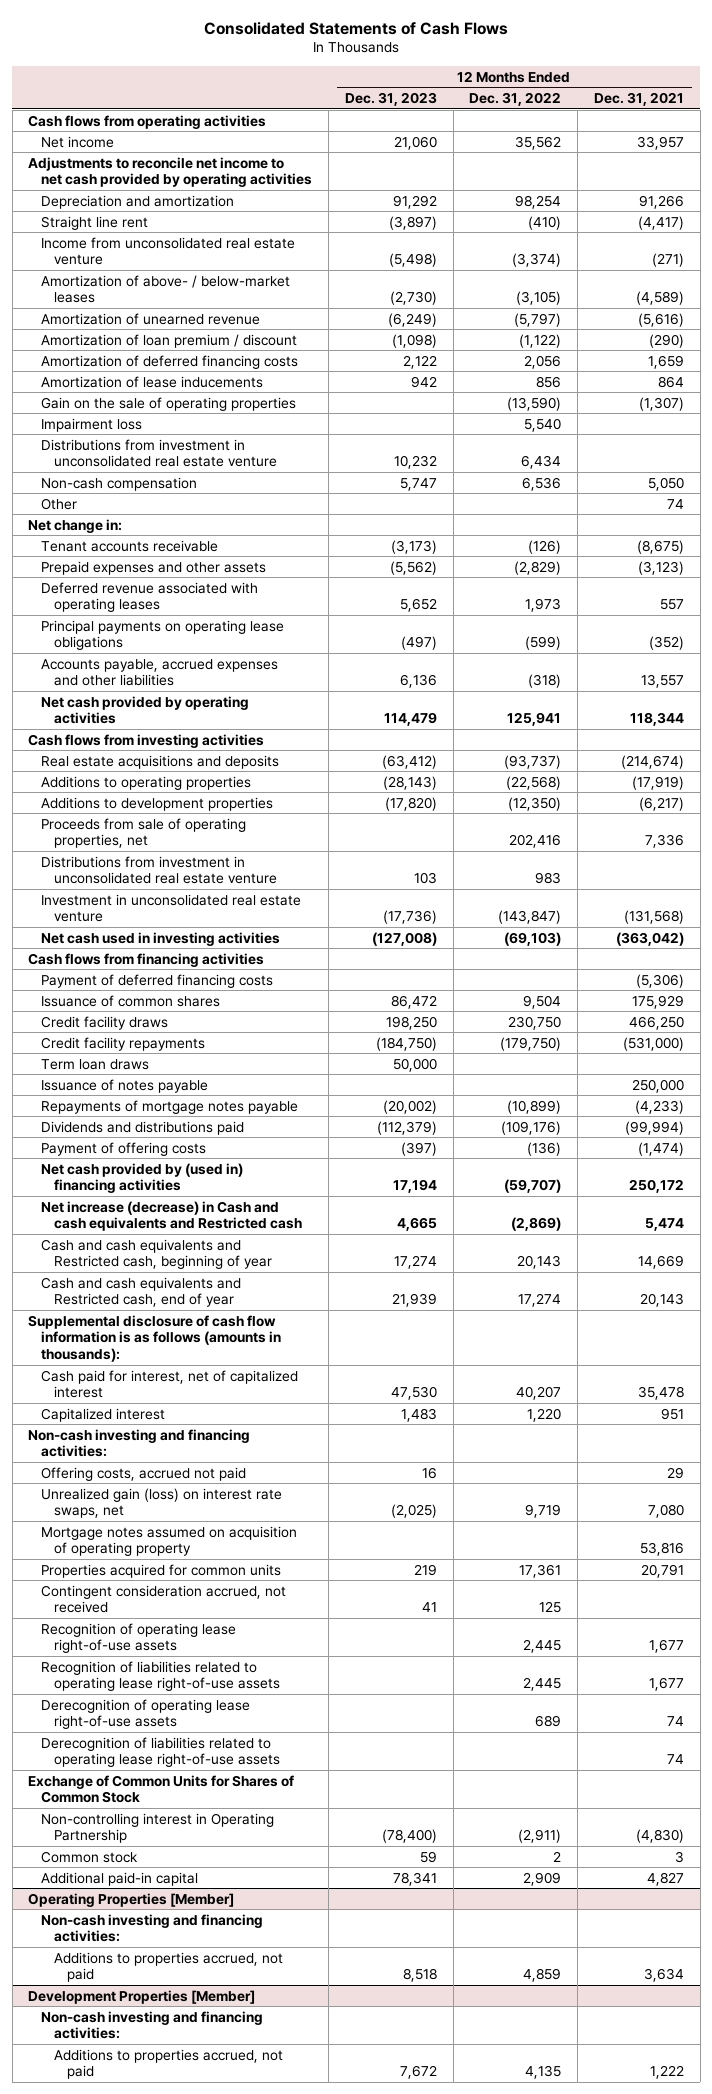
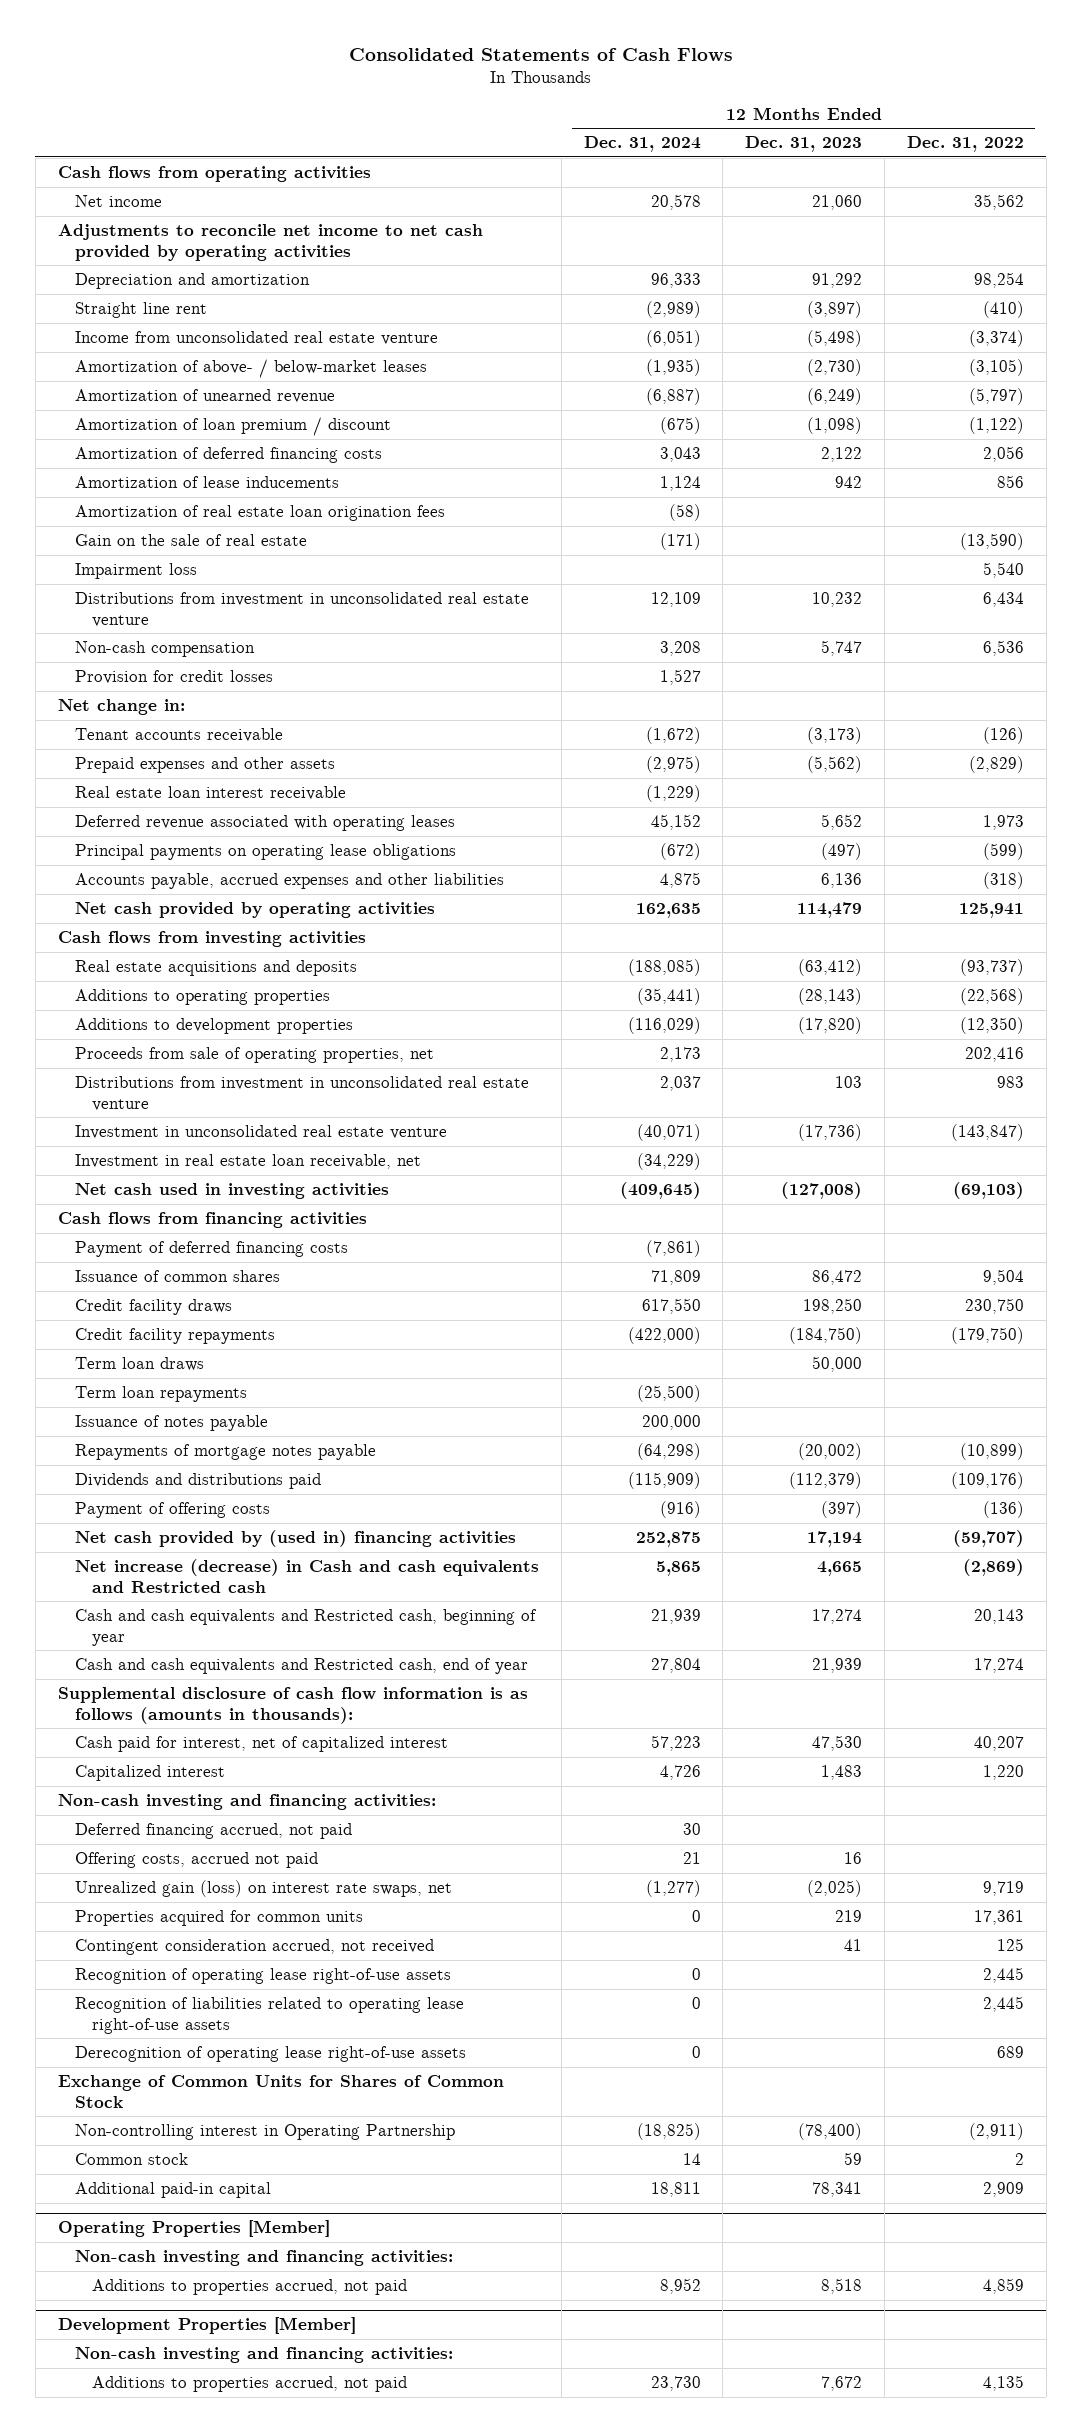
- | 12 Months Ended Dec. 31, 2023 | 12 Months Ended Dec. 31, 2022 | 12 Months Ended Dec. 31, 2021
+ | 12 Months Ended Dec. 31, 2024 | 12 Months Ended Dec. 31, 2023 | 12 Months Ended Dec. 31, 2022
- Gain on the sale of operating properties | | (13,590) | (1,307)
+ Amortization of real estate loan origination fees | (58) | |
+ Gain on the sale of real estate | (171) | | (13,590)
- Other | | | 74
+ Provision for credit losses | 1,527 | |
+ Real estate loan interest receivable | (1,229) | |
+ Investment in real estate loan receivable, net | (34,229) | |
+ Term loan repayments | (25,500) | |
+ Deferred financing accrued, not paid | 30 | |
- Mortgage notes assumed on acquisition of operating property | | | 53,816
- Derecognition of liabilities related to operating lease right-of-use assets | | | 74

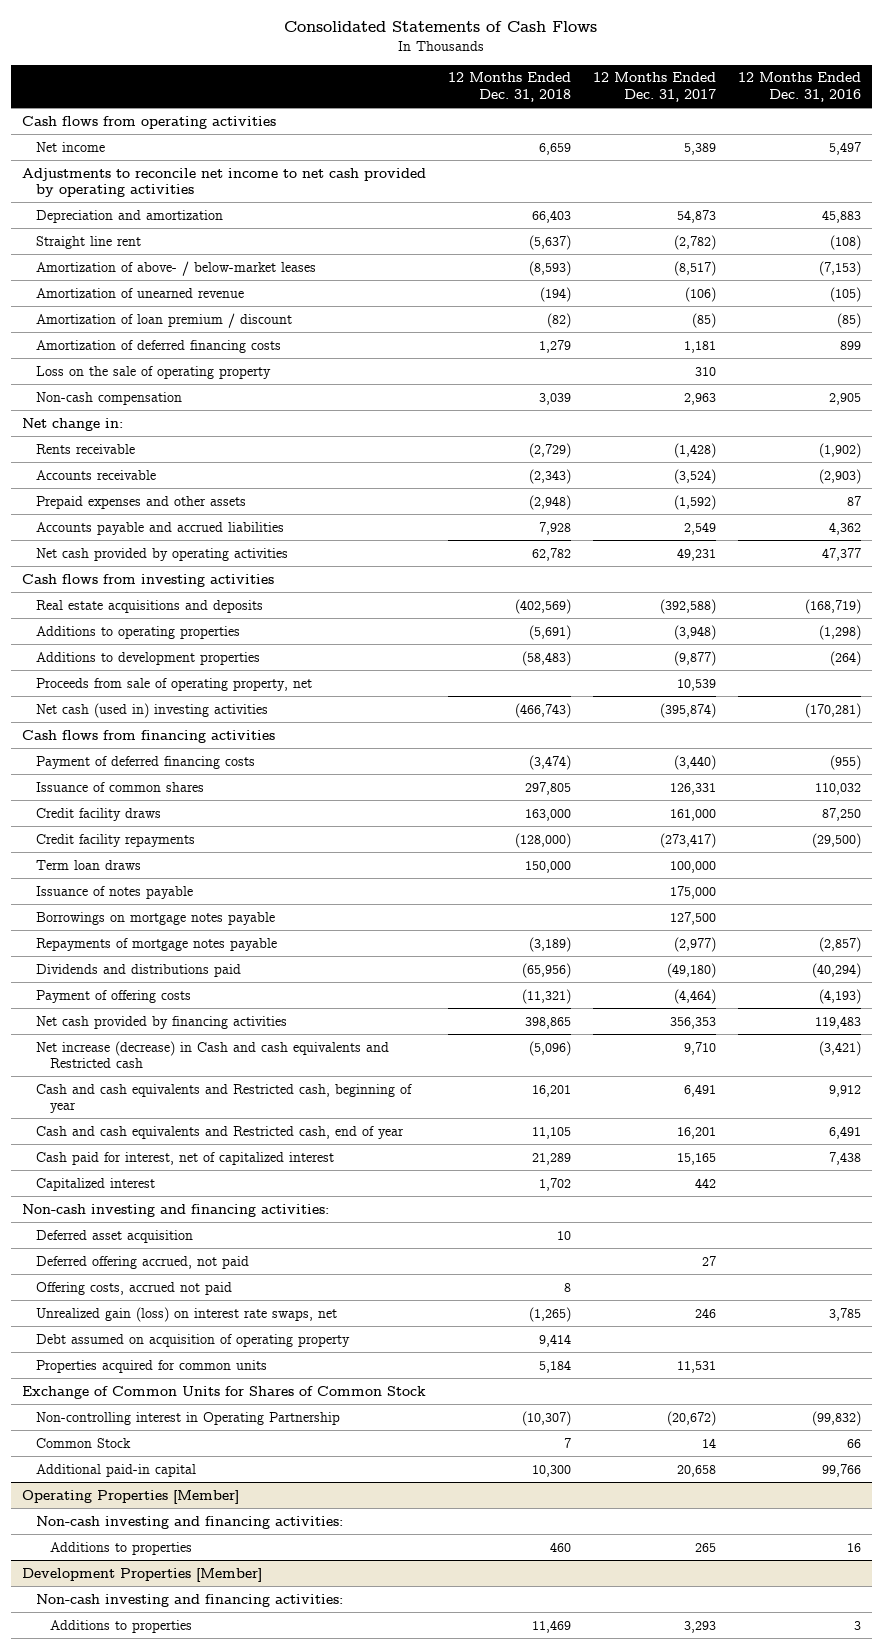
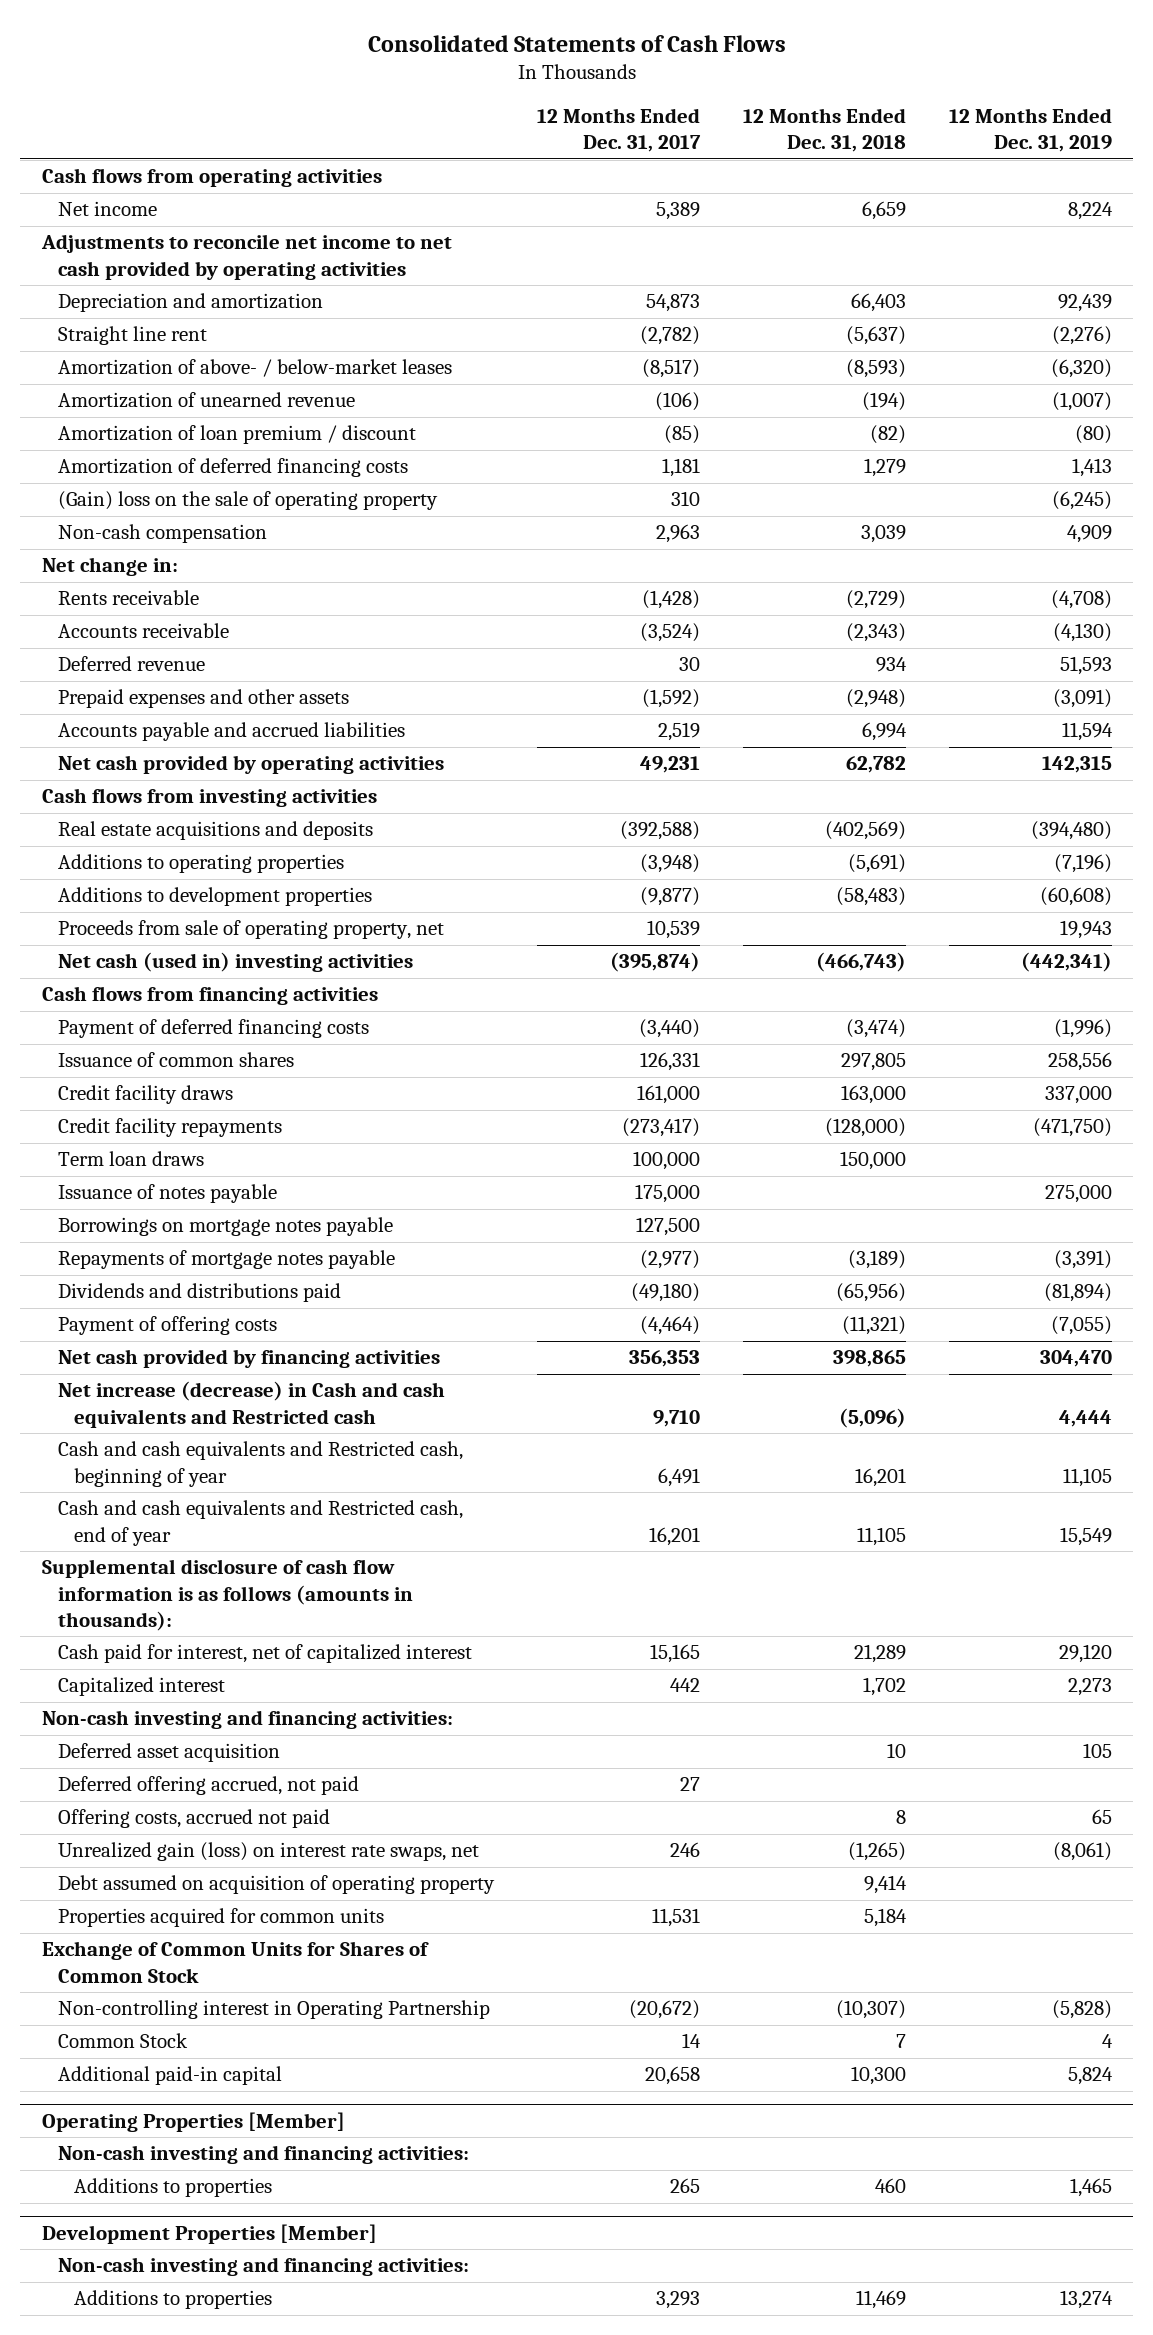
- | 12 Months Ended Dec. 31, 2018 | 12 Months Ended Dec. 31, 2017 | 12 Months Ended Dec. 31, 2016
+ | 12 Months Ended Dec. 31, 2017 | 12 Months Ended Dec. 31, 2018 | 12 Months Ended Dec. 31, 2019
- Loss on the sale of operating property | | 310 |
+ (Gain) loss on the sale of operating property | 310 | | (6,245)
+ Deferred revenue | 30 | 934 | 51,593
- Accounts payable and accrued liabilities | 7,928 | 2,549 | 4,362
+ Accounts payable and accrued liabilities | 2,519 | 6,994 | 11,594
+ Supplemental disclosure of cash flow information is as follows (amounts in thousands):

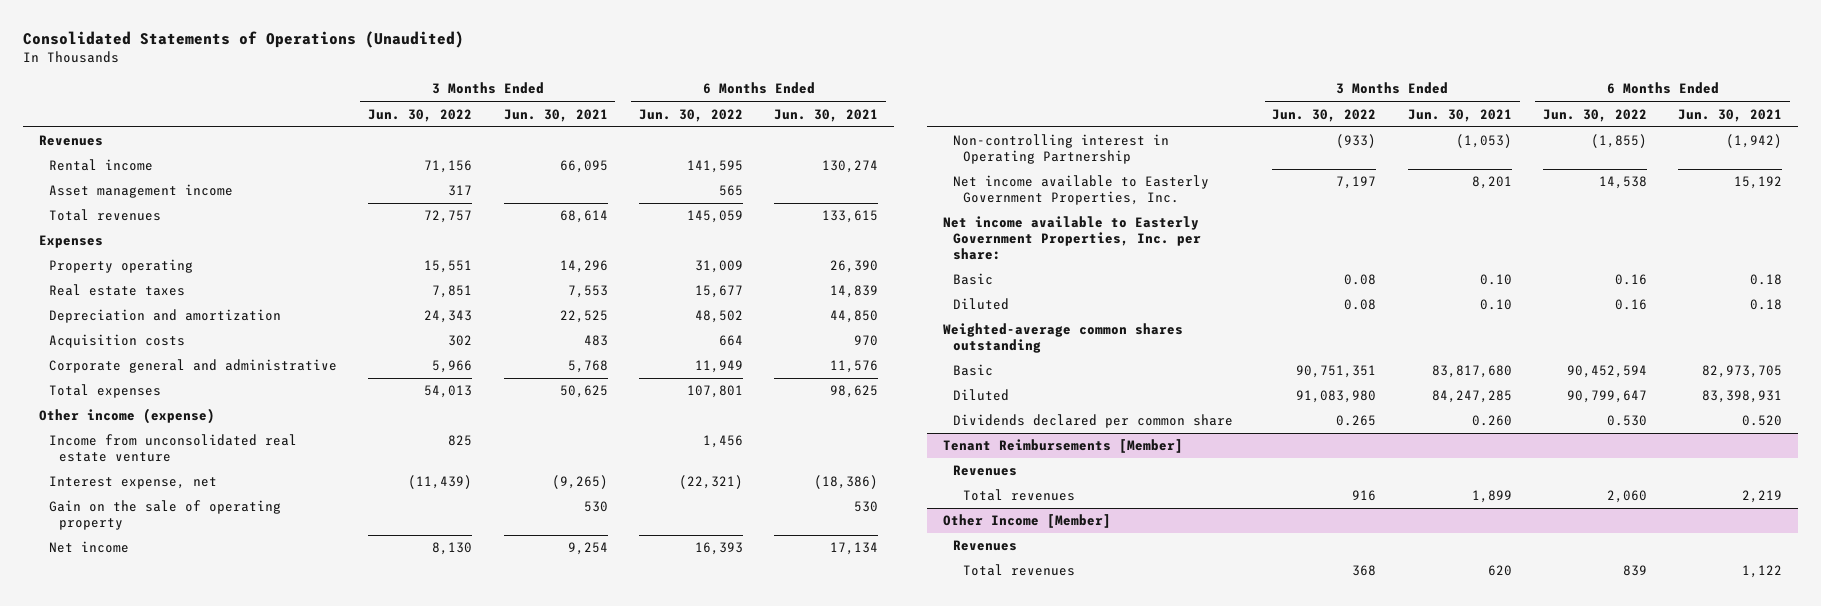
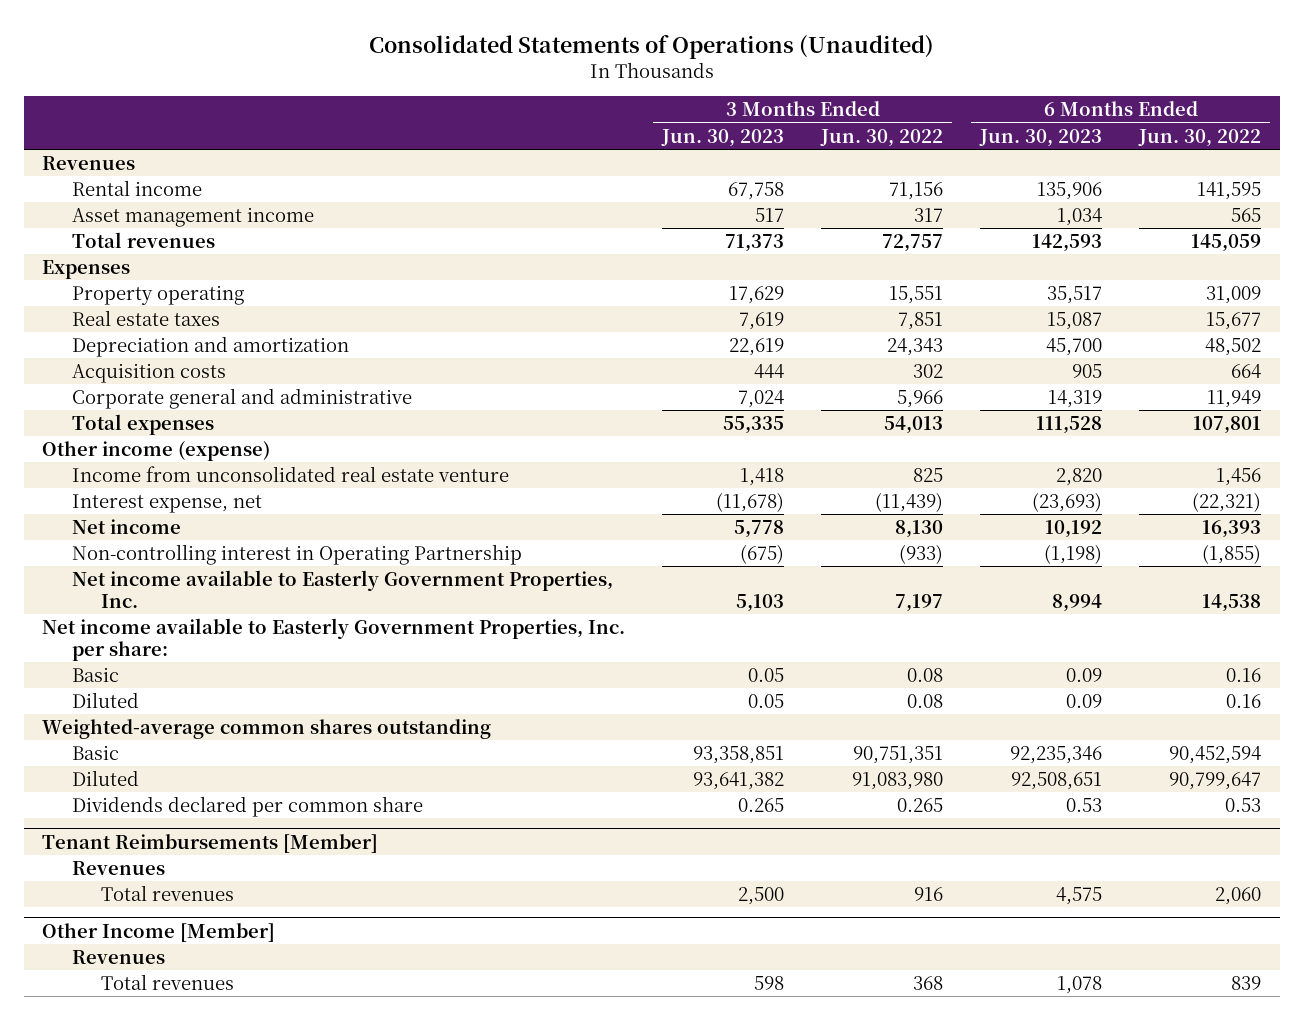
- | 3 Months Ended Jun. 30, 2022 | 3 Months Ended Jun. 30, 2021 | 6 Months Ended Jun. 30, 2022 | 6 Months Ended Jun. 30, 2021
+ | 3 Months Ended Jun. 30, 2023 | 3 Months Ended Jun. 30, 2022 | 6 Months Ended Jun. 30, 2023 | 6 Months Ended Jun. 30, 2022
- Gain on the sale of operating property | | 530 | | 530
- Dividends declared per common share | 0.265 | 0.260 | 0.530 | 0.520
+ Dividends declared per common share | 0.265 | 0.265 | 0.53 | 0.53

